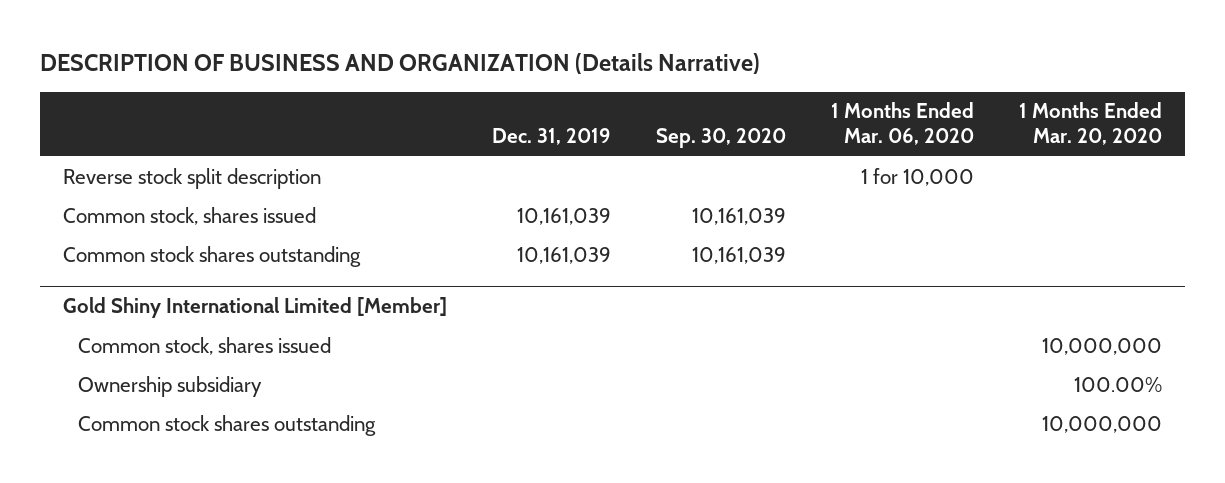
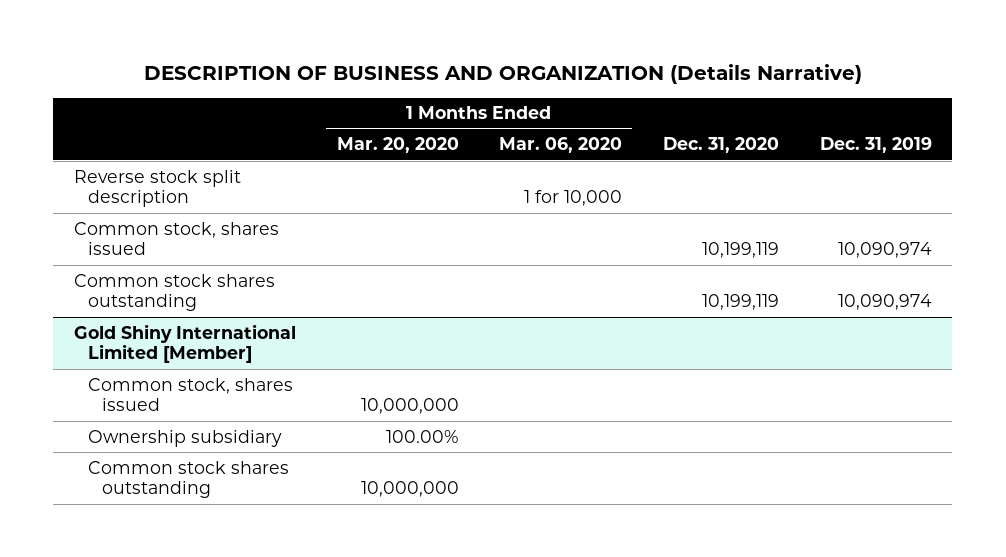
- | Dec. 31, 2019 | Sep. 30, 2020 | 1 Months Ended Mar. 06, 2020 | 1 Months Ended Mar. 20, 2020
+ | 1 Months Ended Mar. 20, 2020 | 1 Months Ended Mar. 06, 2020 | Dec. 31, 2020 | Dec. 31, 2019
- Common stock, shares issued | 10,161,039 | 10,161,039 | |
- Common stock shares outstanding | 10,161,039 | 10,161,039 | |
+ Common stock, shares issued | | | 10,199,119 | 10,090,974
+ Common stock shares outstanding | | | 10,199,119 | 10,090,974

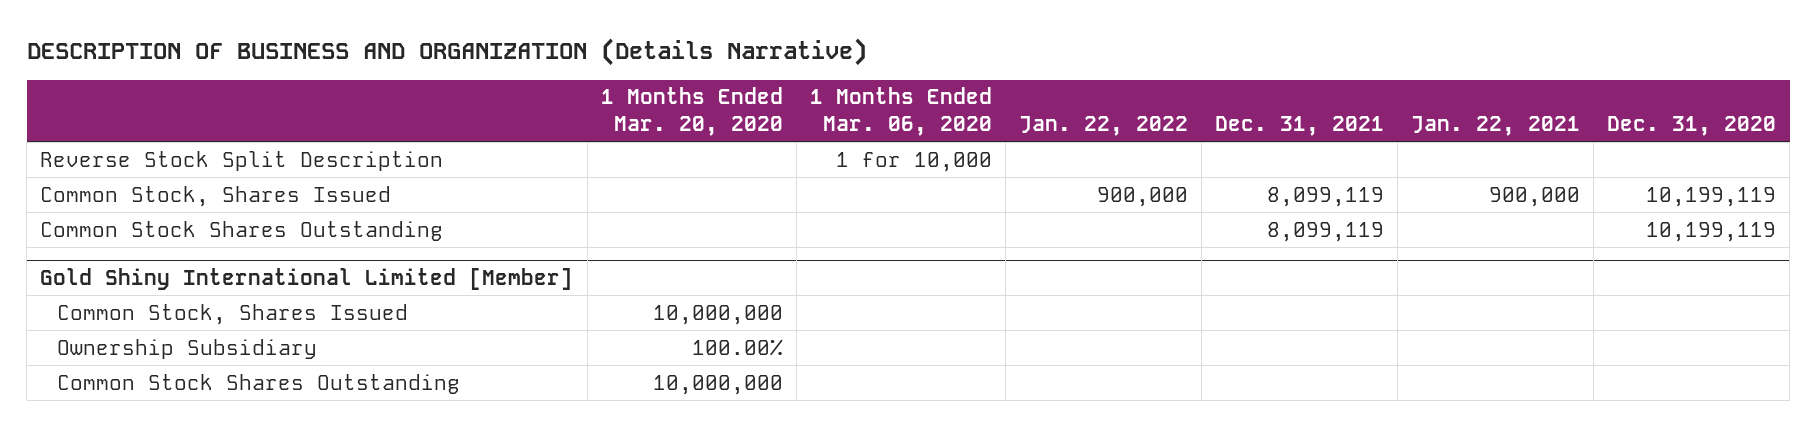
- | 1 Months Ended Mar. 20, 2020 | 1 Months Ended Mar. 06, 2020 | Dec. 31, 2020 | Dec. 31, 2019
+ | 1 Months Ended Mar. 20, 2020 | 1 Months Ended Mar. 06, 2020 | Jan. 22, 2022 | Dec. 31, 2021 | Jan. 22, 2021 | Dec. 31, 2020
- Reverse stock split description | | 1 for 10,000 | |
- Common stock, shares issued | | | 10,199,119 | 10,090,974
- Common stock shares outstanding | | | 10,199,119 | 10,090,974
+ Reverse Stock Split Description | | 1 for 10,000 | | | |
+ Common Stock, Shares Issued | | | 900,000 | 8,099,119 | 900,000 | 10,199,119
+ Common Stock Shares Outstanding | | | | 8,099,119 | | 10,199,119
@ Gold Shiny International Limited [Member]
- Common stock, shares issued | 10,000,000 | | |
- Ownership subsidiary | 100.00% | | |
- Common stock shares outstanding | 10,000,000 | | |
+ Common Stock, Shares Issued | 10,000,000 | | | | |
+ Ownership Subsidiary | 100.00% | | | | |
+ Common Stock Shares Outstanding | 10,000,000 | | | | |

